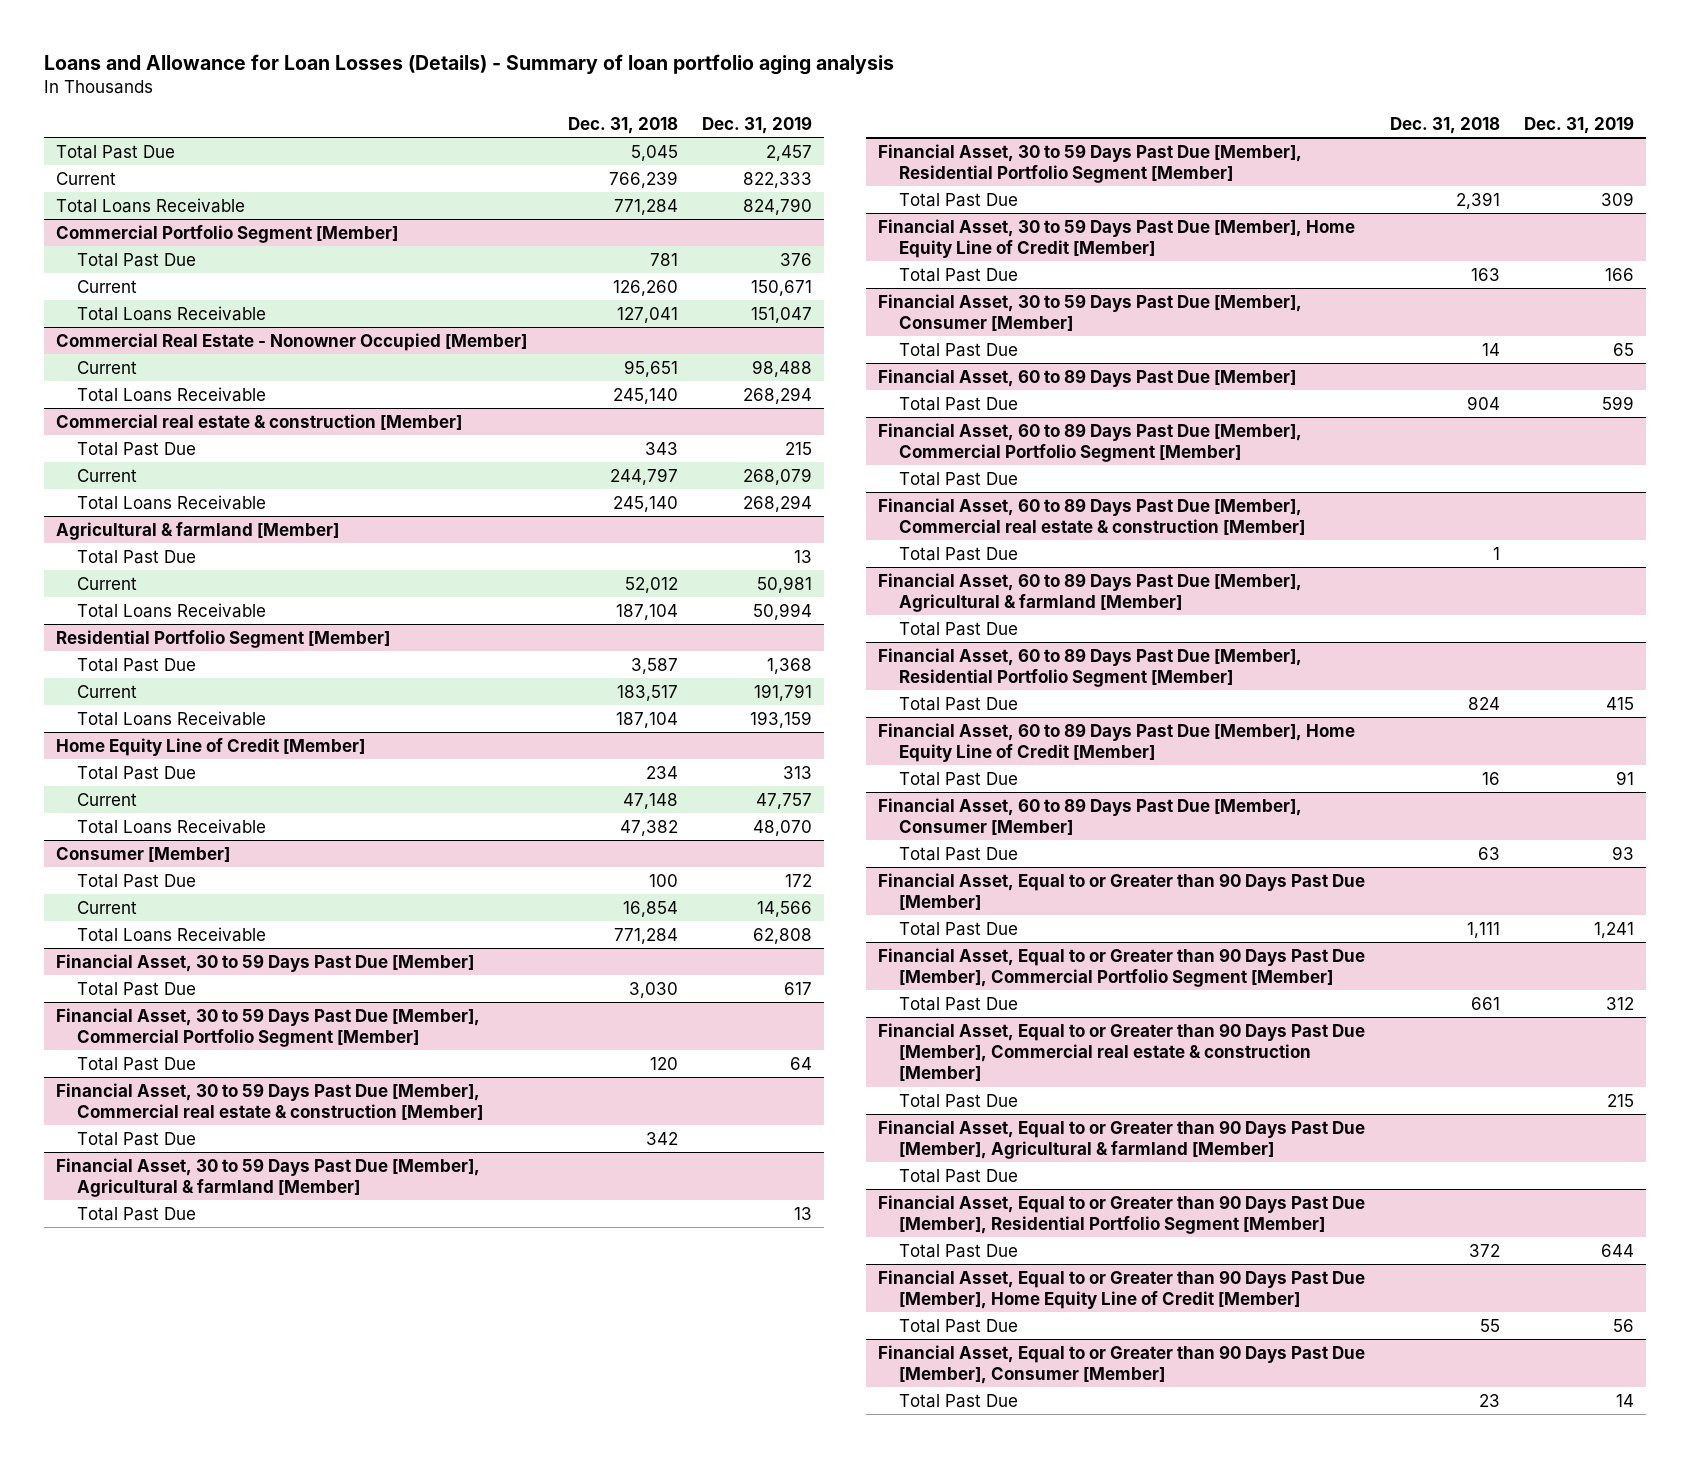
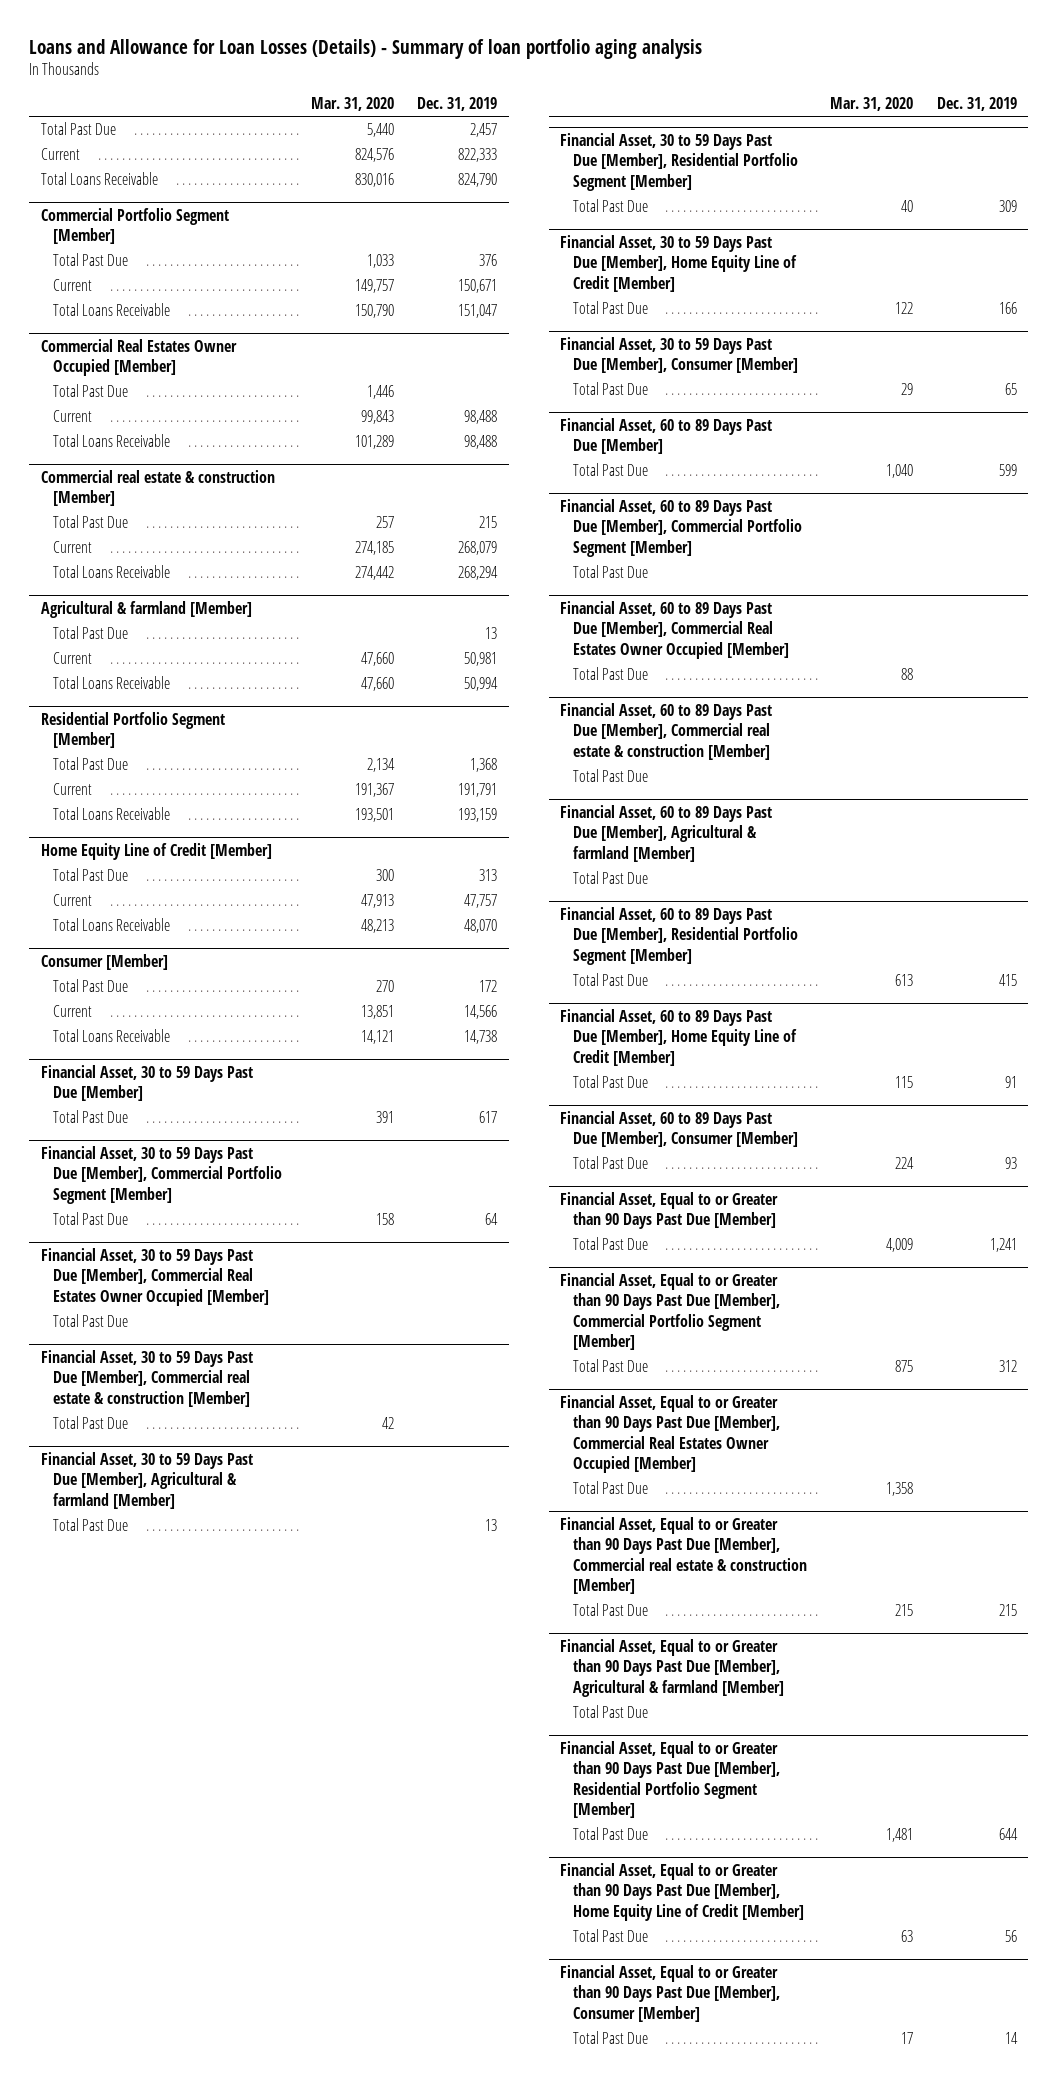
- | Dec. 31, 2018 | Dec. 31, 2019
+ | Mar. 31, 2020 | Dec. 31, 2019
- Commercial Real Estate - Nonowner Occupied [Member]
+ Commercial Real Estates Owner Occupied [Member]
+ Total Past Due | 1,446 |
- Total Loans Receivable | 245,140 | 268,294
+ Total Loans Receivable | 101,289 | 98,488
@ Consumer [Member]
- Total Loans Receivable | 771,284 | 62,808
+ Total Loans Receivable | 14,121 | 14,738
+ Financial Asset, 30 to 59 Days Past Due [Member], Commercial Real Estates Owner Occupied [Member]
+ Total Past Due
+ Financial Asset, 60 to 89 Days Past Due [Member], Commercial Real Estates Owner Occupied [Member]
+ Total Past Due | 88 |
+ Financial Asset, Equal to or Greater than 90 Days Past Due [Member], Commercial Real Estates Owner Occupied [Member]
+ Total Past Due | 1,358 |

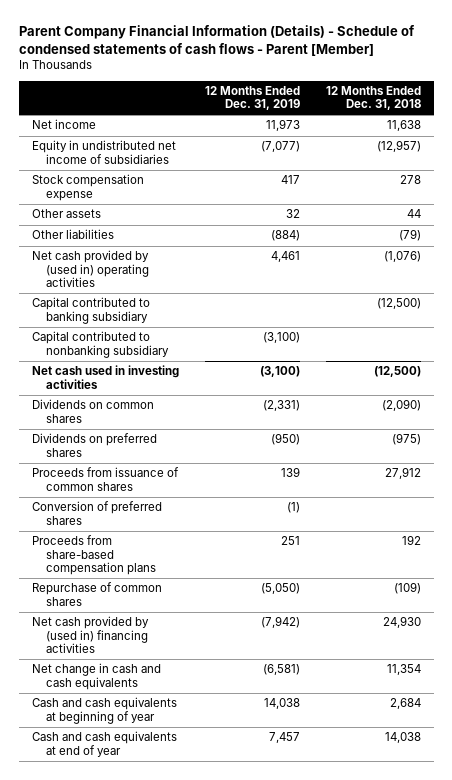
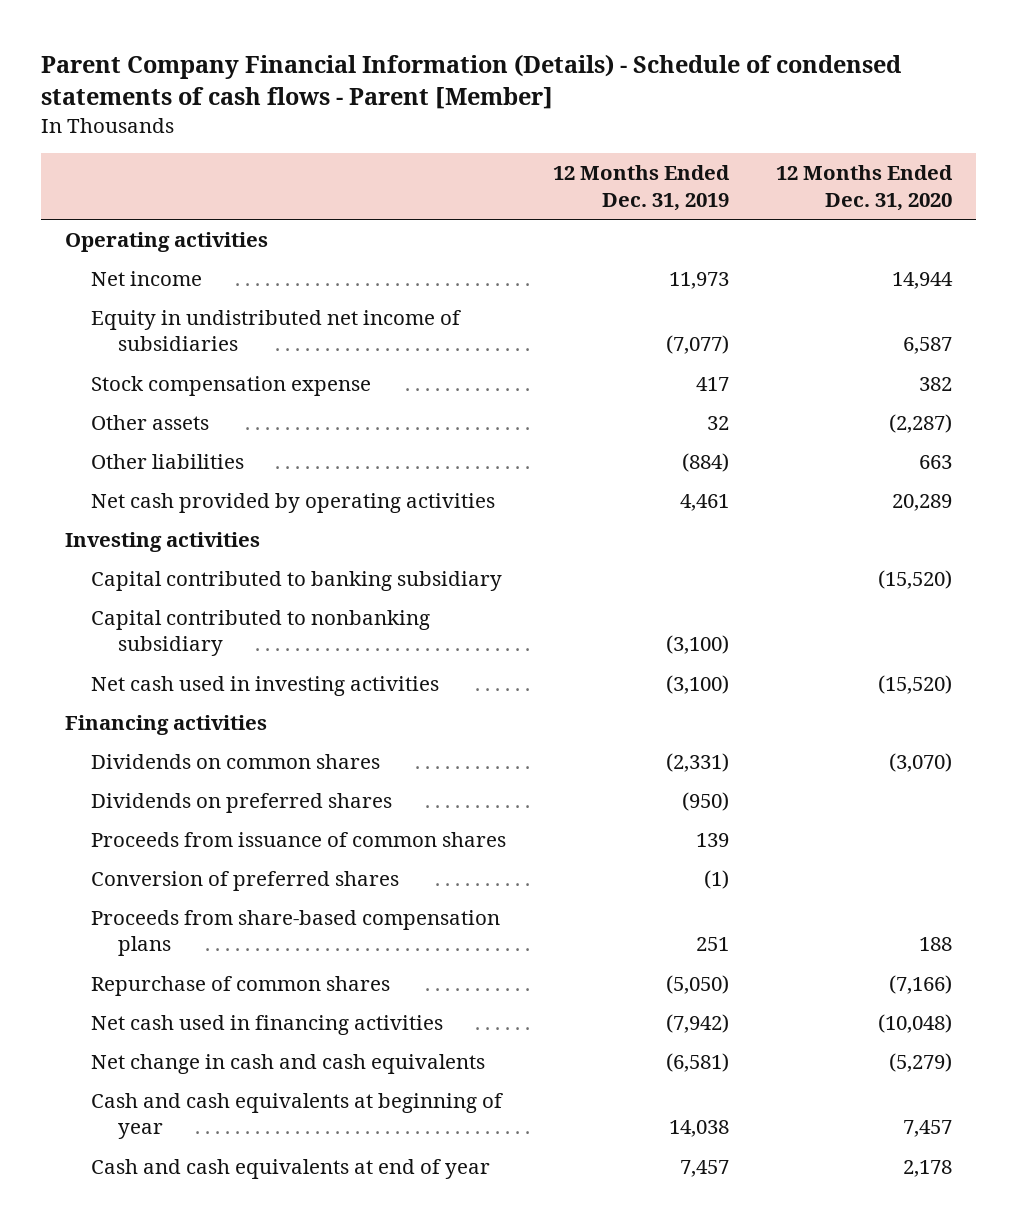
- | 12 Months Ended Dec. 31, 2019 | 12 Months Ended Dec. 31, 2018
+ | 12 Months Ended Dec. 31, 2019 | 12 Months Ended Dec. 31, 2020
+ Operating activities
- Net cash provided by (used in) operating activities | 4,461 | (1,076)
+ Net cash provided by operating activities | 4,461 | 20,289
+ Investing activities
+ Financing activities
- Net cash provided by (used in) financing activities | (7,942) | 24,930
+ Net cash used in financing activities | (7,942) | (10,048)

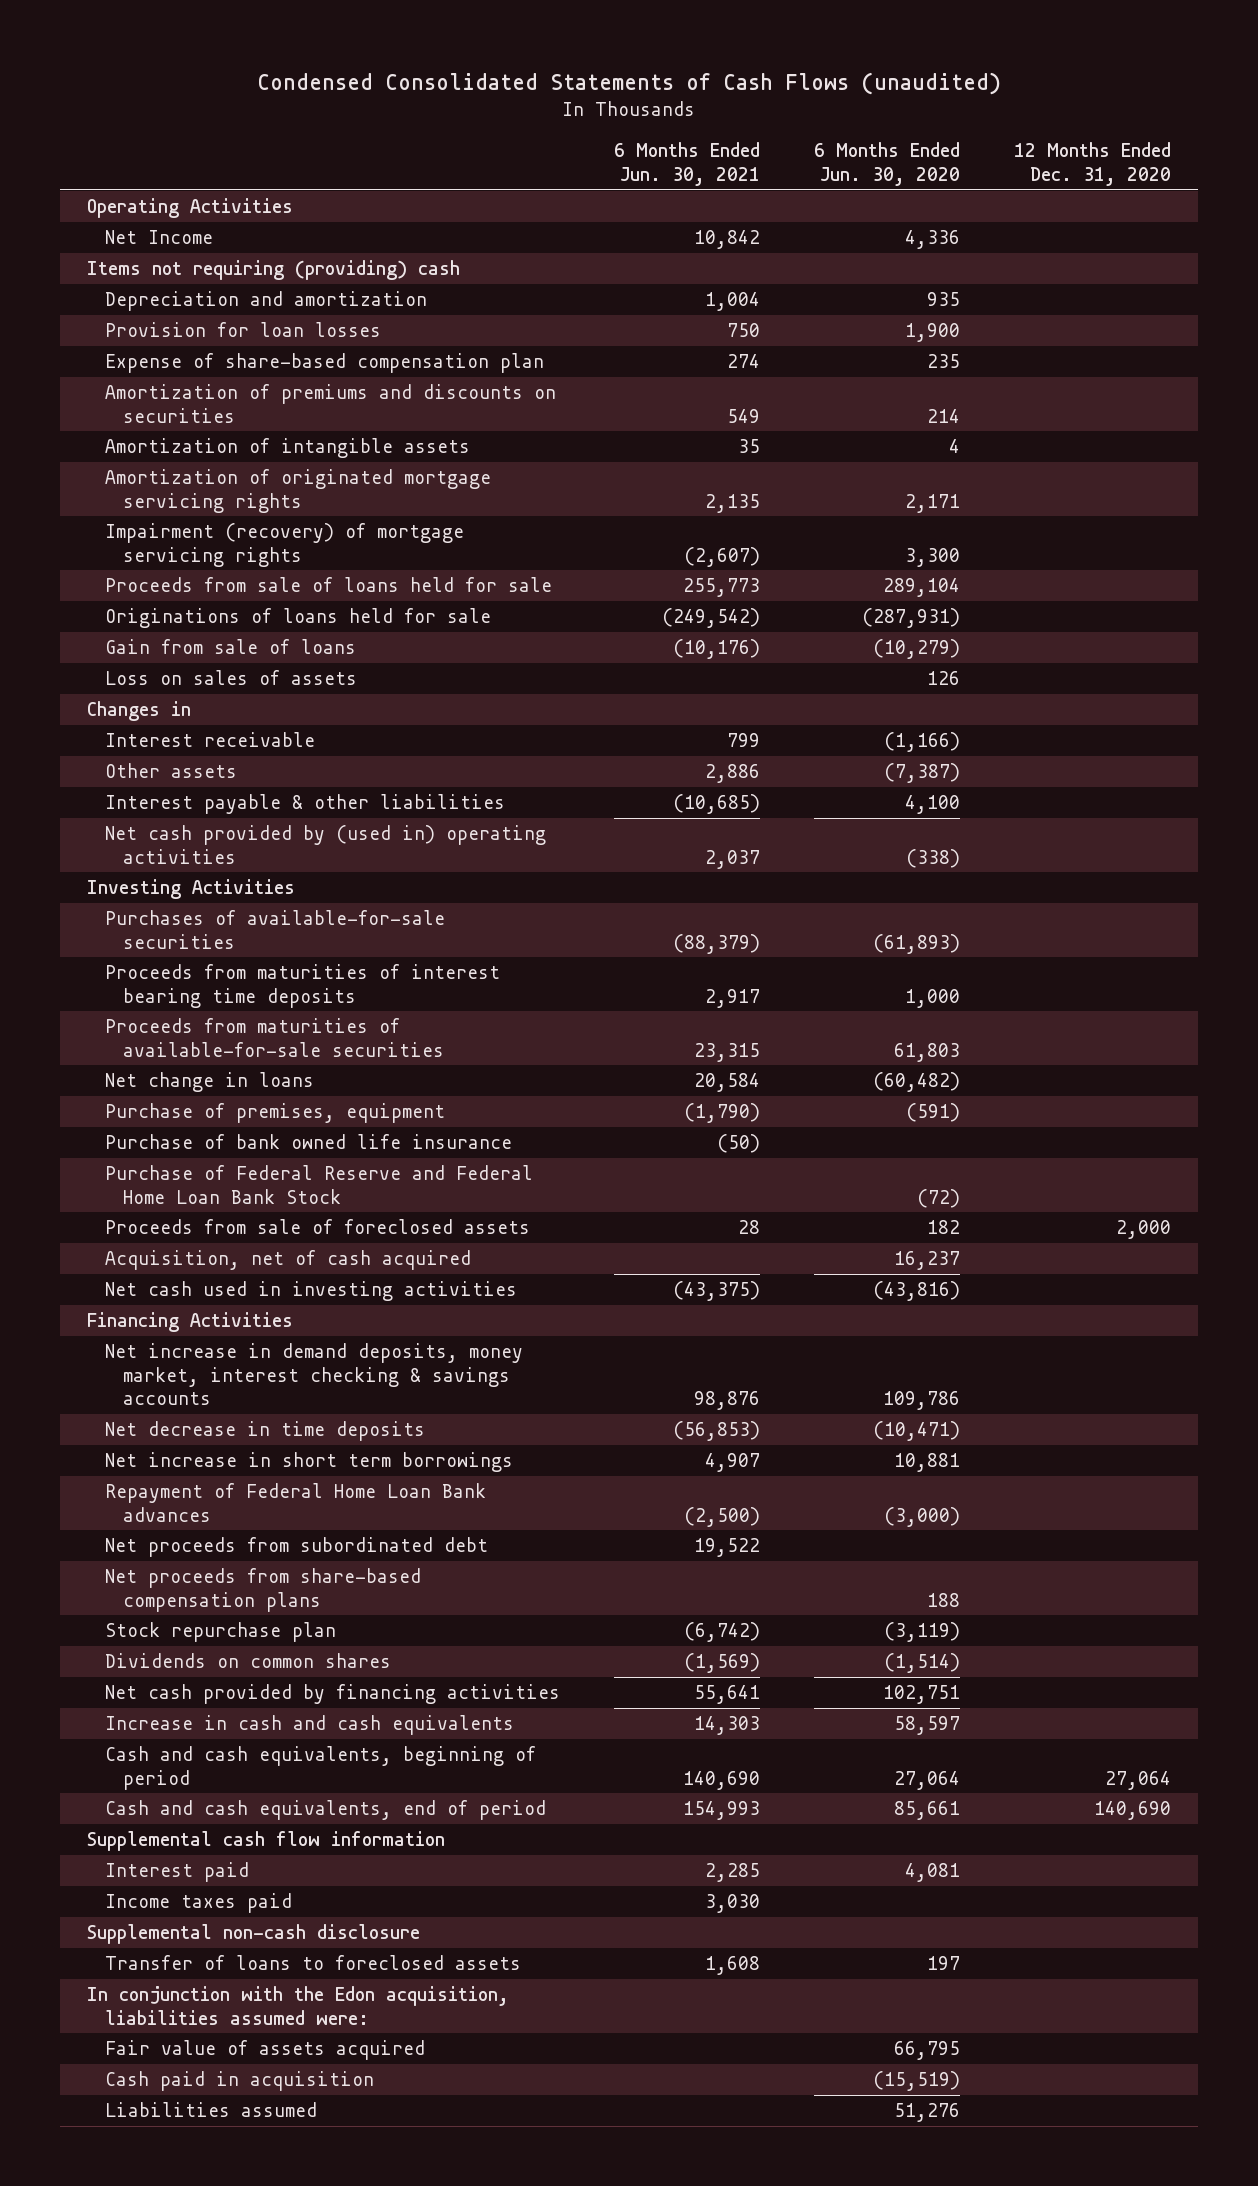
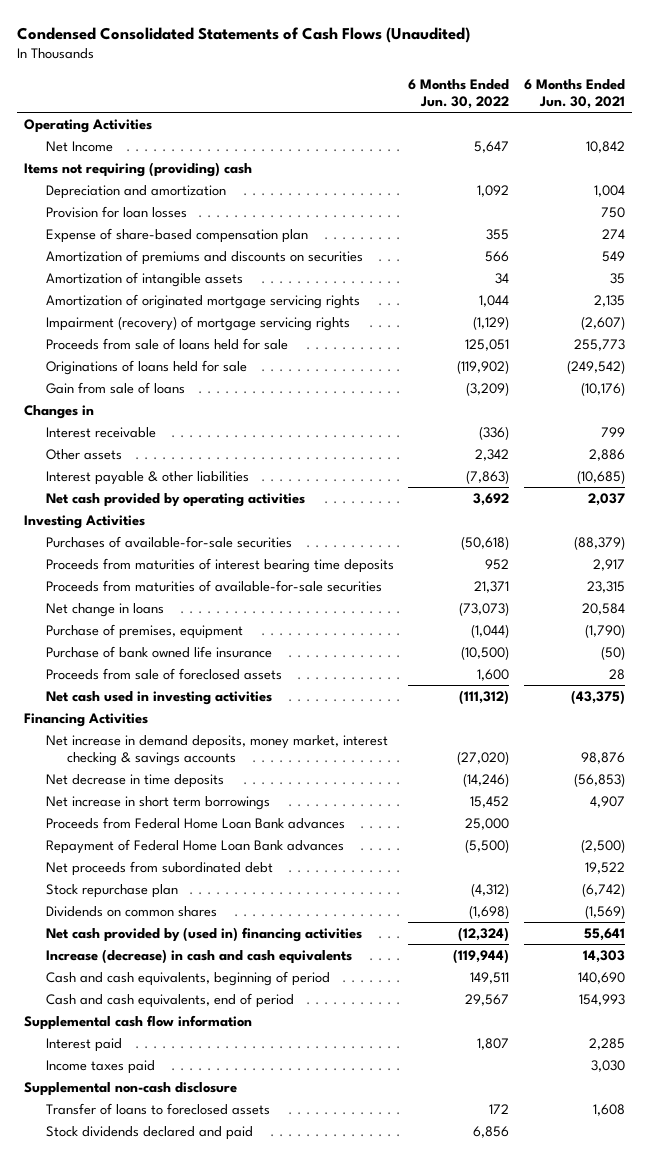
- Condensed Consolidated Statements of Cash Flows (unaudited)
+ Condensed Consolidated Statements of Cash Flows (Unaudited)
- | 6 Months Ended Jun. 30, 2021 | 6 Months Ended Jun. 30, 2020 | 12 Months Ended Dec. 31, 2020
+ | 6 Months Ended Jun. 30, 2022 | 6 Months Ended Jun. 30, 2021
- Loss on sales of assets | | 126 |
- Net cash provided by (used in) operating activities | 2,037 | (338) |
+ Net cash provided by operating activities | 3,692 | 2,037
- Purchase of Federal Reserve and Federal Home Loan Bank Stock | | (72) |
- Acquisition, net of cash acquired | | 16,237 |
+ Proceeds from Federal Home Loan Bank advances | 25,000 |
- Net proceeds from share-based compensation plans | | 188 |
- Net cash provided by financing activities | 55,641 | 102,751 |
- Increase in cash and cash equivalents | 14,303 | 58,597 |
+ Net cash provided by (used in) financing activities | (12,324) | 55,641
+ Increase (decrease) in cash and cash equivalents | (119,944) | 14,303
- In conjunction with the Edon acquisition, liabilities assumed were:
- Fair value of assets acquired | | 66,795 |
- Cash paid in acquisition | | (15,519) |
- Liabilities assumed | | 51,276 |
+ Stock dividends declared and paid | 6,856 |

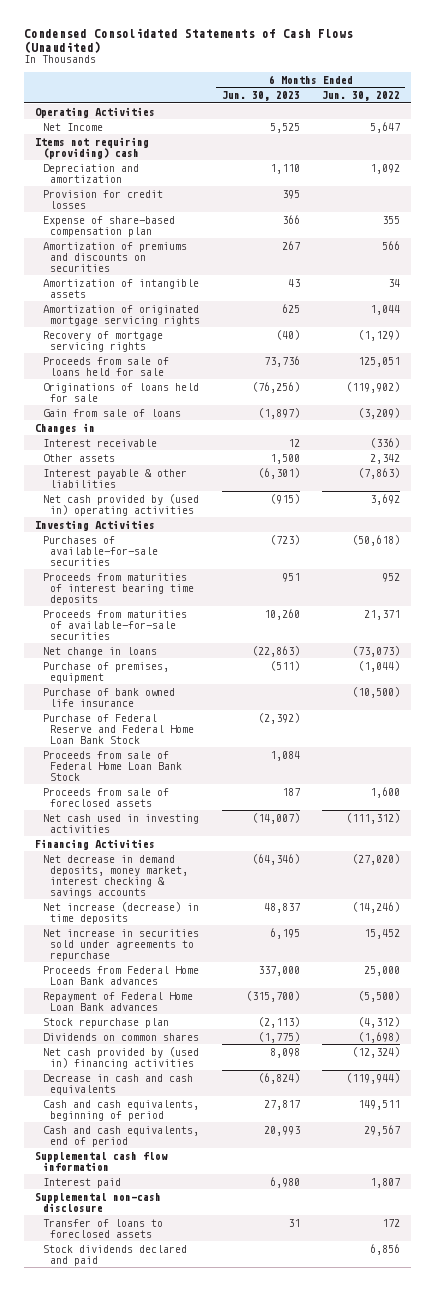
- | 6 Months Ended Jun. 30, 2022 | 6 Months Ended Jun. 30, 2021
+ | 6 Months Ended Jun. 30, 2023 | 6 Months Ended Jun. 30, 2022
- Provision for loan losses | | 750
+ Provision for credit losses | 395 |
- Impairment (recovery) of mortgage servicing rights | (1,129) | (2,607)
+ Recovery of mortgage servicing rights | (40) | (1,129)
- Net cash provided by operating activities | 3,692 | 2,037
+ Net cash provided by (used in) operating activities | (915) | 3,692
+ Purchase of Federal Reserve and Federal Home Loan Bank Stock | (2,392) |
+ Proceeds from sale of Federal Home Loan Bank Stock | 1,084 |
- Net increase in demand deposits, money market, interest checking & savings accounts | (27,020) | 98,876
- Net decrease in time deposits | (14,246) | (56,853)
- Net increase in short term borrowings | 15,452 | 4,907
+ Net decrease in demand deposits, money market, interest checking & savings accounts | (64,346) | (27,020)
+ Net increase (decrease) in time deposits | 48,837 | (14,246)
+ Net increase in securities sold under agreements to repurchase | 6,195 | 15,452
- Net proceeds from subordinated debt | | 19,522
- Increase (decrease) in cash and cash equivalents | (119,944) | 14,303
+ Decrease in cash and cash equivalents | (6,824) | (119,944)
- Income taxes paid | | 3,030

